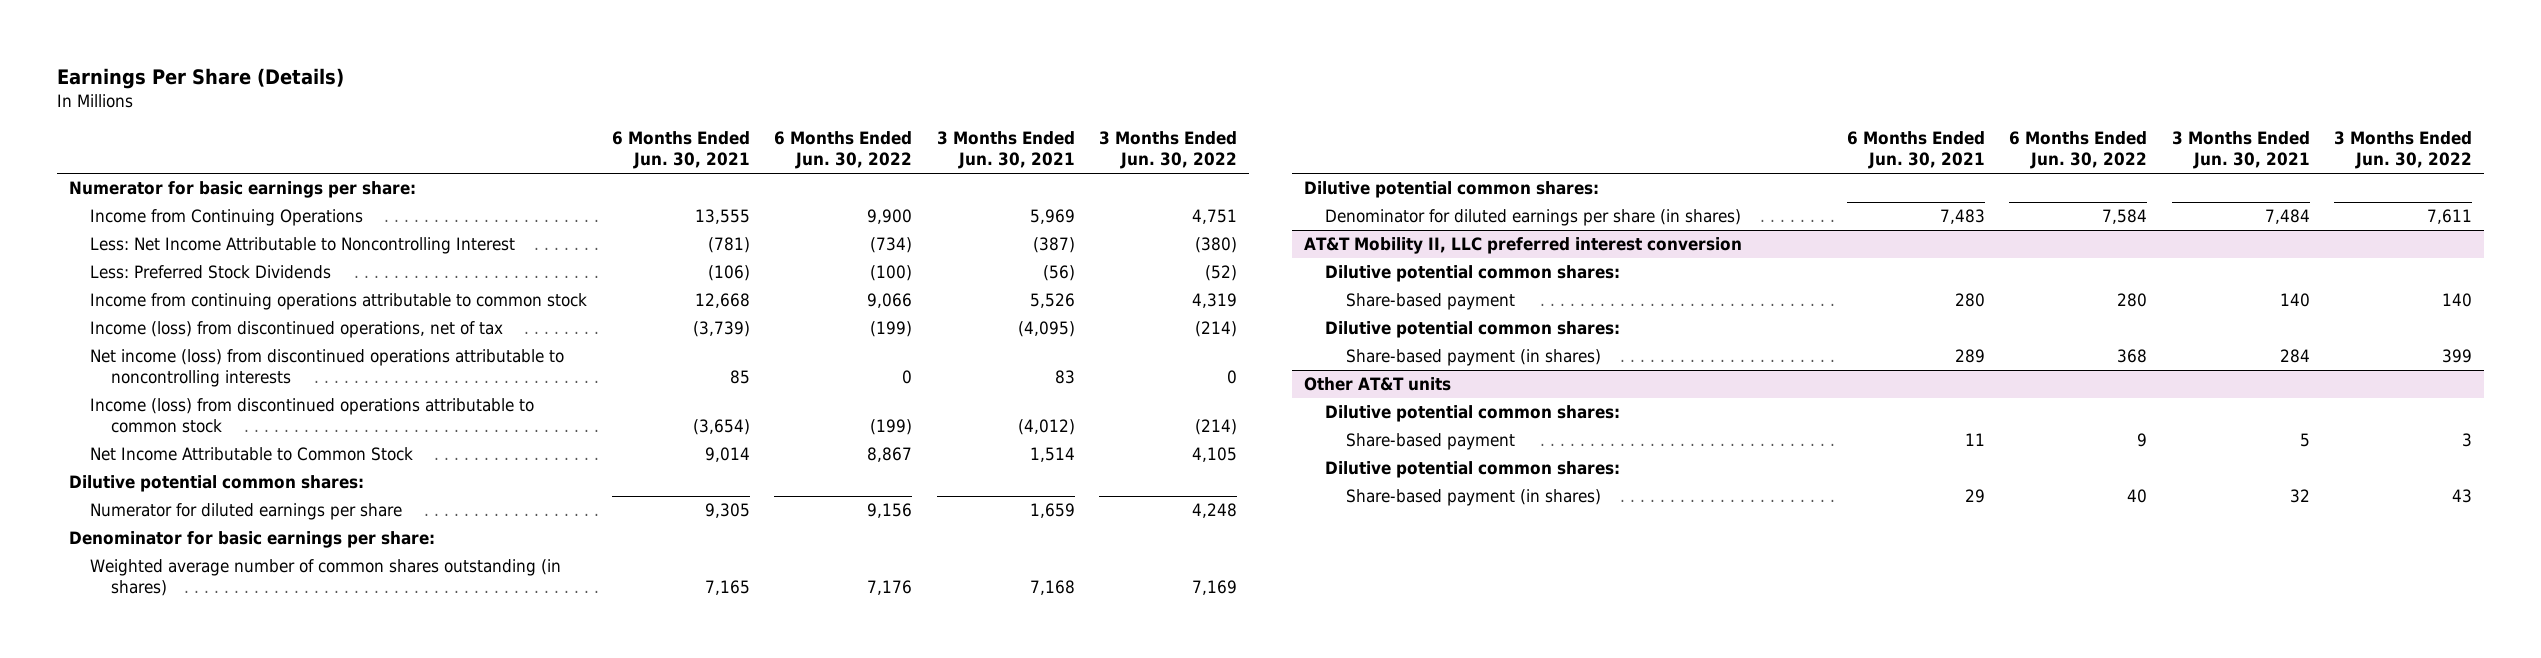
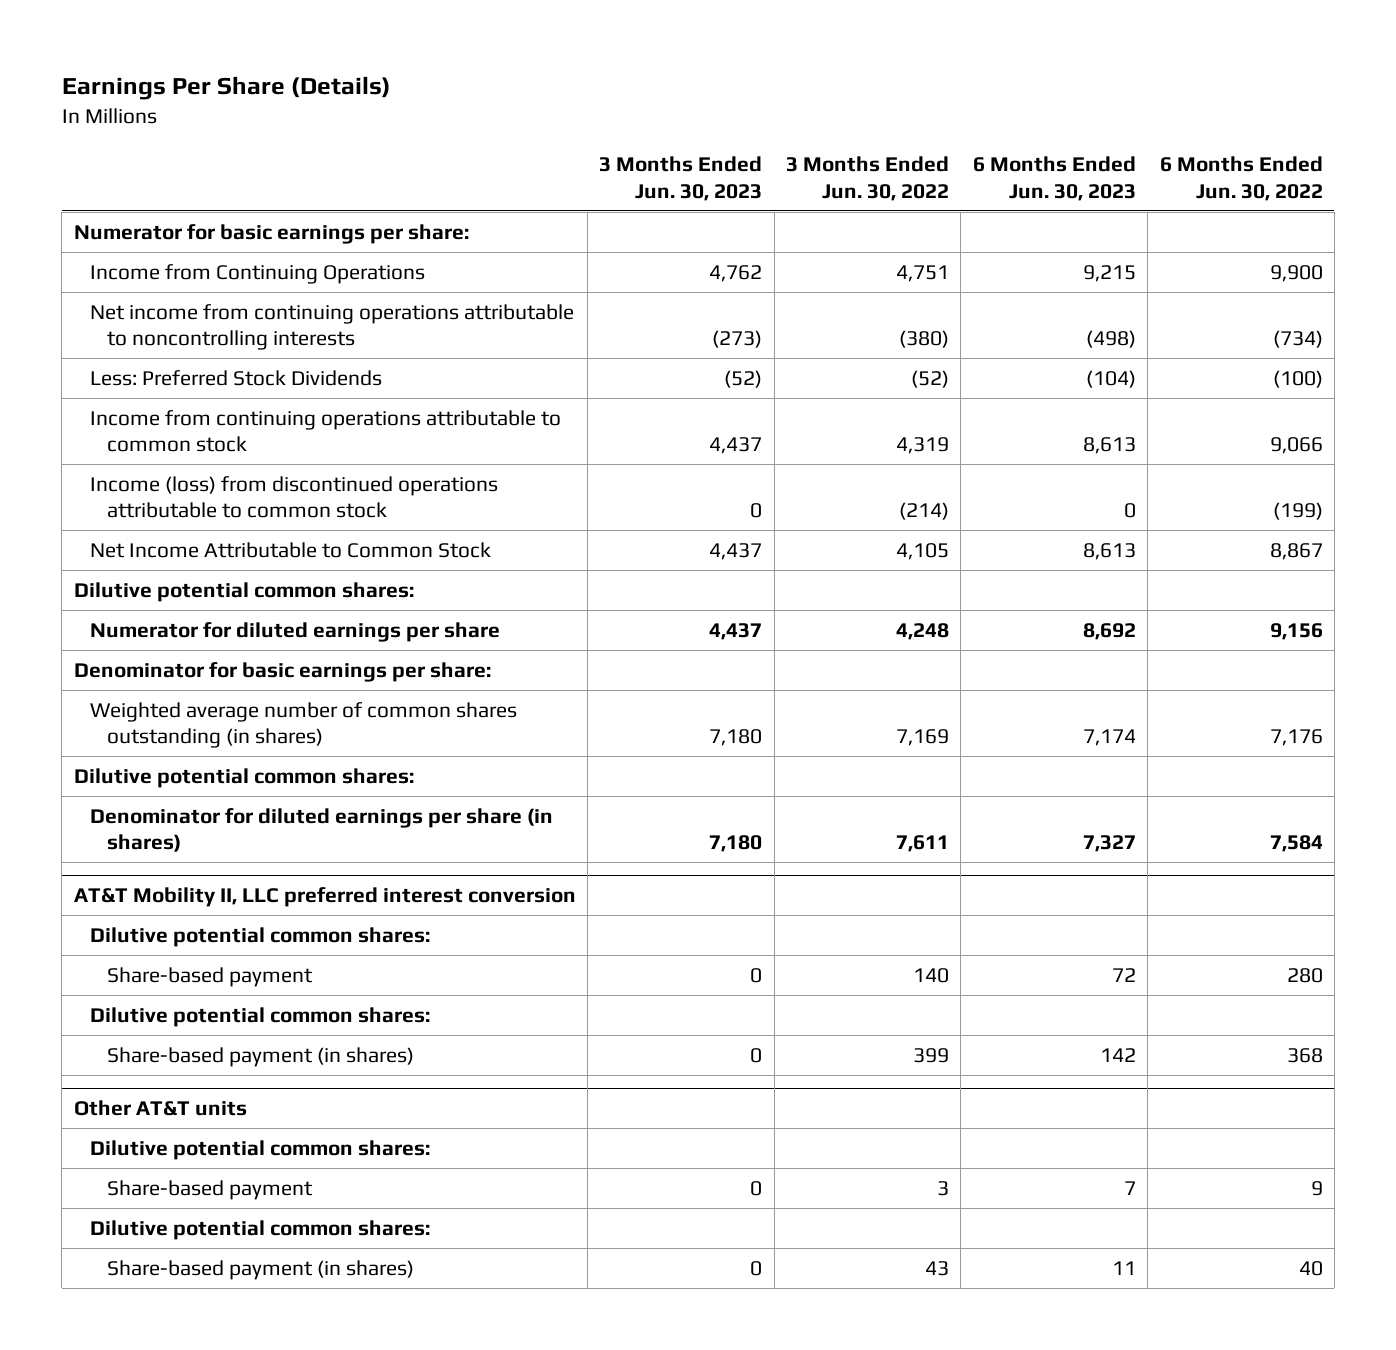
- | 6 Months Ended Jun. 30, 2021 | 6 Months Ended Jun. 30, 2022 | 3 Months Ended Jun. 30, 2021 | 3 Months Ended Jun. 30, 2022
+ | 3 Months Ended Jun. 30, 2023 | 3 Months Ended Jun. 30, 2022 | 6 Months Ended Jun. 30, 2023 | 6 Months Ended Jun. 30, 2022
- Less: Net Income Attributable to Noncontrolling Interest | (781) | (734) | (387) | (380)
+ Net income from continuing operations attributable to noncontrolling interests | (273) | (380) | (498) | (734)
- Income (loss) from discontinued operations, net of tax | (3,739) | (199) | (4,095) | (214)
- Net income (loss) from discontinued operations attributable to noncontrolling interests | 85 | 0 | 83 | 0

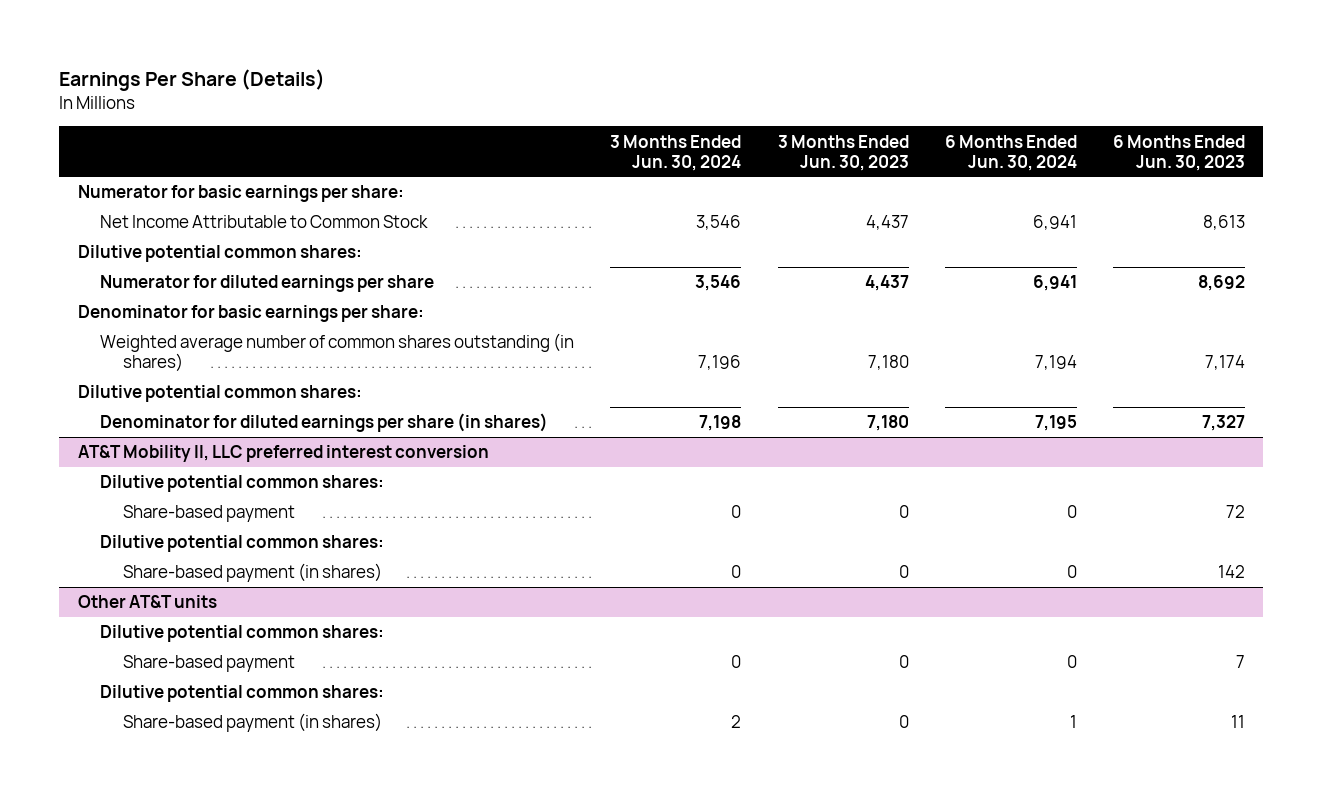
- | 3 Months Ended Jun. 30, 2023 | 3 Months Ended Jun. 30, 2022 | 6 Months Ended Jun. 30, 2023 | 6 Months Ended Jun. 30, 2022
+ | 3 Months Ended Jun. 30, 2024 | 3 Months Ended Jun. 30, 2023 | 6 Months Ended Jun. 30, 2024 | 6 Months Ended Jun. 30, 2023
- Income from Continuing Operations | 4,762 | 4,751 | 9,215 | 9,900
- Net income from continuing operations attributable to noncontrolling interests | (273) | (380) | (498) | (734)
- Less: Preferred Stock Dividends | (52) | (52) | (104) | (100)
- Income from continuing operations attributable to common stock | 4,437 | 4,319 | 8,613 | 9,066
- Income (loss) from discontinued operations attributable to common stock | 0 | (214) | 0 | (199)

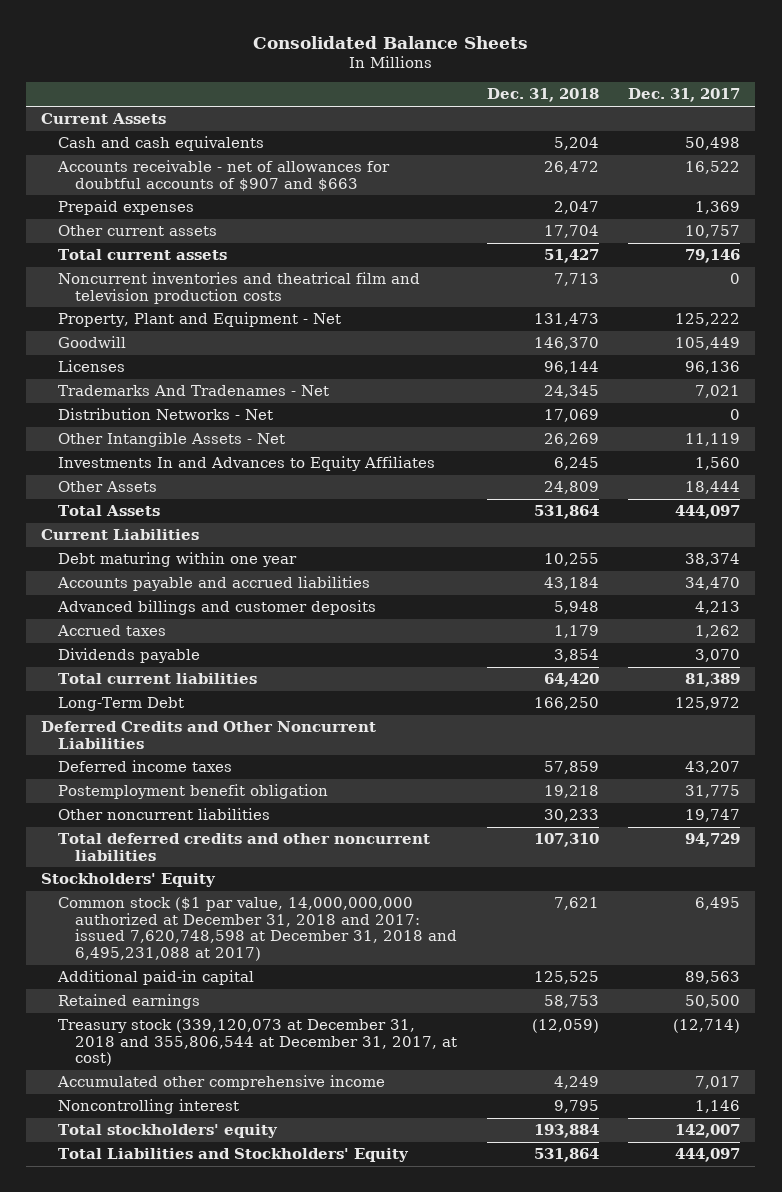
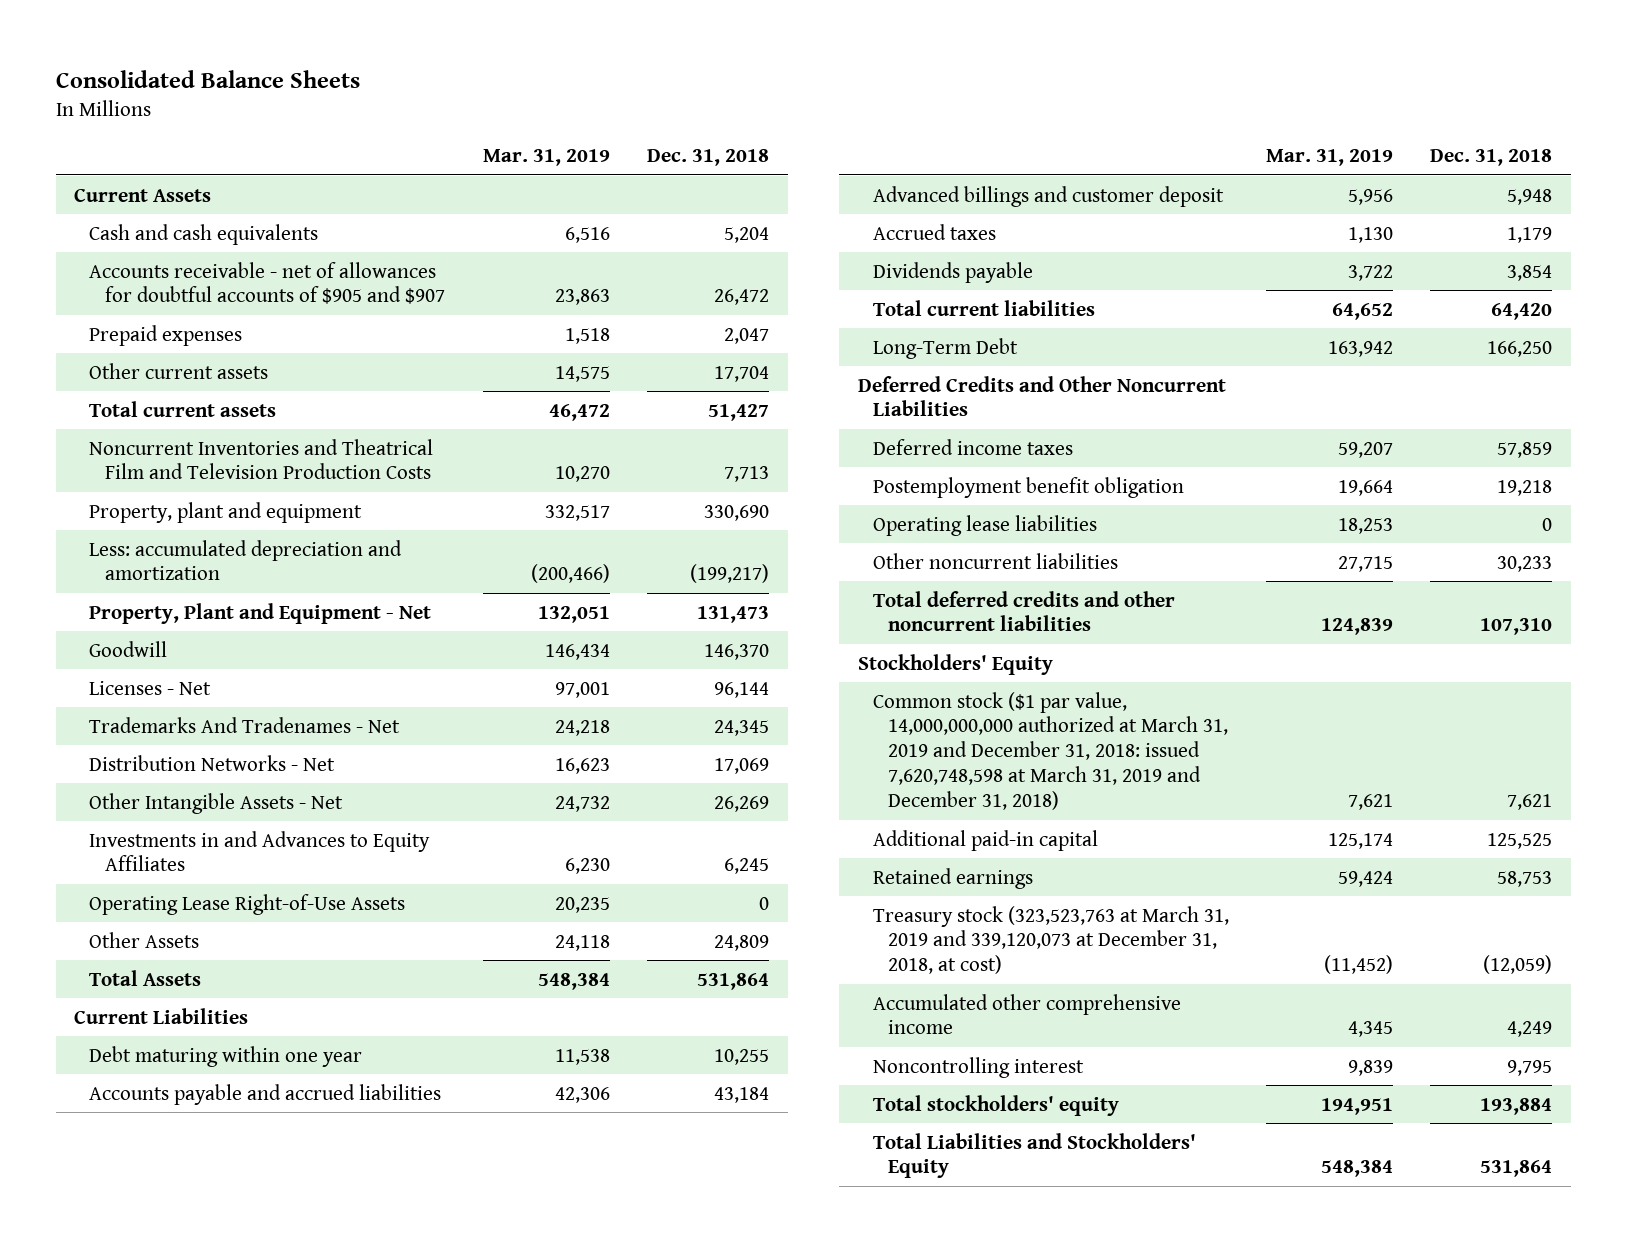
- | Dec. 31, 2018 | Dec. 31, 2017
+ | Mar. 31, 2019 | Dec. 31, 2018
- Accounts receivable - net of allowances for doubtful accounts of $907 and $663 | 26,472 | 16,522
+ Accounts receivable - net of allowances for doubtful accounts of $905 and $907 | 23,863 | 26,472
- Noncurrent inventories and theatrical film and television production costs | 7,713 | 0
+ Noncurrent Inventories and Theatrical Film and Television Production Costs | 10,270 | 7,713
+ Property, plant and equipment | 332,517 | 330,690
+ Less: accumulated depreciation and amortization | (200,466) | (199,217)
- Licenses | 96,144 | 96,136
+ Licenses - Net | 97,001 | 96,144
- Investments In and Advances to Equity Affiliates | 6,245 | 1,560
+ Investments in and Advances to Equity Affiliates | 6,230 | 6,245
+ Operating Lease Right-of-Use Assets | 20,235 | 0
- Advanced billings and customer deposits | 5,948 | 4,213
+ Advanced billings and customer deposit | 5,956 | 5,948
+ Operating lease liabilities | 18,253 | 0
- Common stock ($1 par value, 14,000,000,000 authorized at December 31, 2018 and 2017: issued 7,620,748,598 at December 31, 2018 and 6,495,231,088 at 2017) | 7,621 | 6,495
+ Common stock ($1 par value, 14,000,000,000 authorized at March 31, 2019 and December 31, 2018: issued 7,620,748,598 at March 31, 2019 and December 31, 2018) | 7,621 | 7,621
- Treasury stock (339,120,073 at December 31, 2018 and 355,806,544 at December 31, 2017, at cost) | (12,059) | (12,714)
+ Treasury stock (323,523,763 at March 31, 2019 and 339,120,073 at December 31, 2018, at cost) | (11,452) | (12,059)

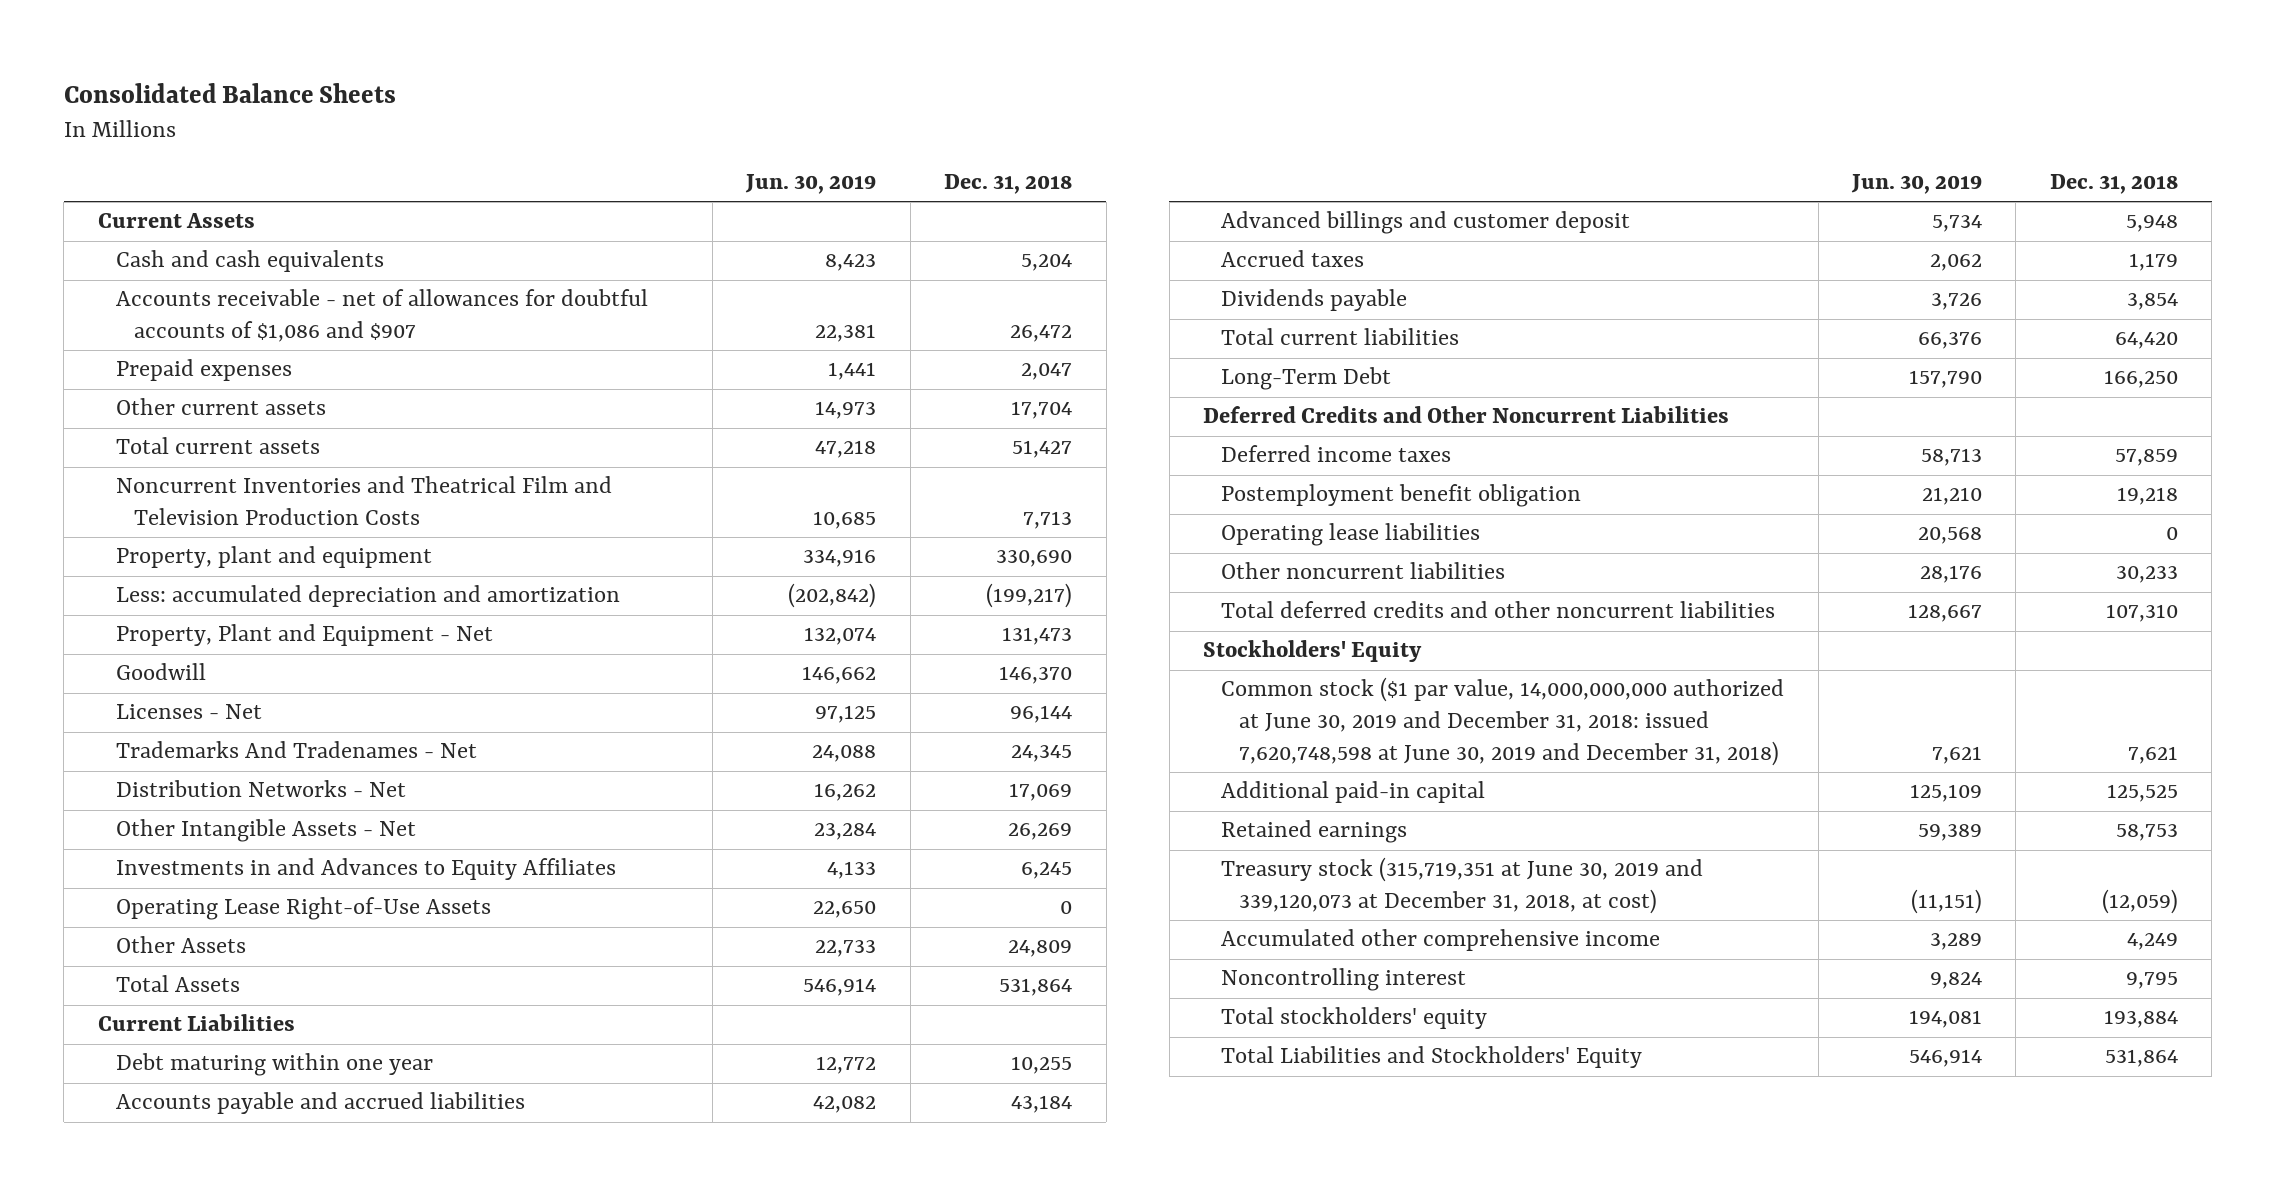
- | Mar. 31, 2019 | Dec. 31, 2018
+ | Jun. 30, 2019 | Dec. 31, 2018
- Accounts receivable - net of allowances for doubtful accounts of $905 and $907 | 23,863 | 26,472
+ Accounts receivable - net of allowances for doubtful accounts of $1,086 and $907 | 22,381 | 26,472
- Common stock ($1 par value, 14,000,000,000 authorized at March 31, 2019 and December 31, 2018: issued 7,620,748,598 at March 31, 2019 and December 31, 2018) | 7,621 | 7,621
+ Common stock ($1 par value, 14,000,000,000 authorized at June 30, 2019 and December 31, 2018: issued 7,620,748,598 at June 30, 2019 and December 31, 2018) | 7,621 | 7,621
- Treasury stock (323,523,763 at March 31, 2019 and 339,120,073 at December 31, 2018, at cost) | (11,452) | (12,059)
+ Treasury stock (315,719,351 at June 30, 2019 and 339,120,073 at December 31, 2018, at cost) | (11,151) | (12,059)

